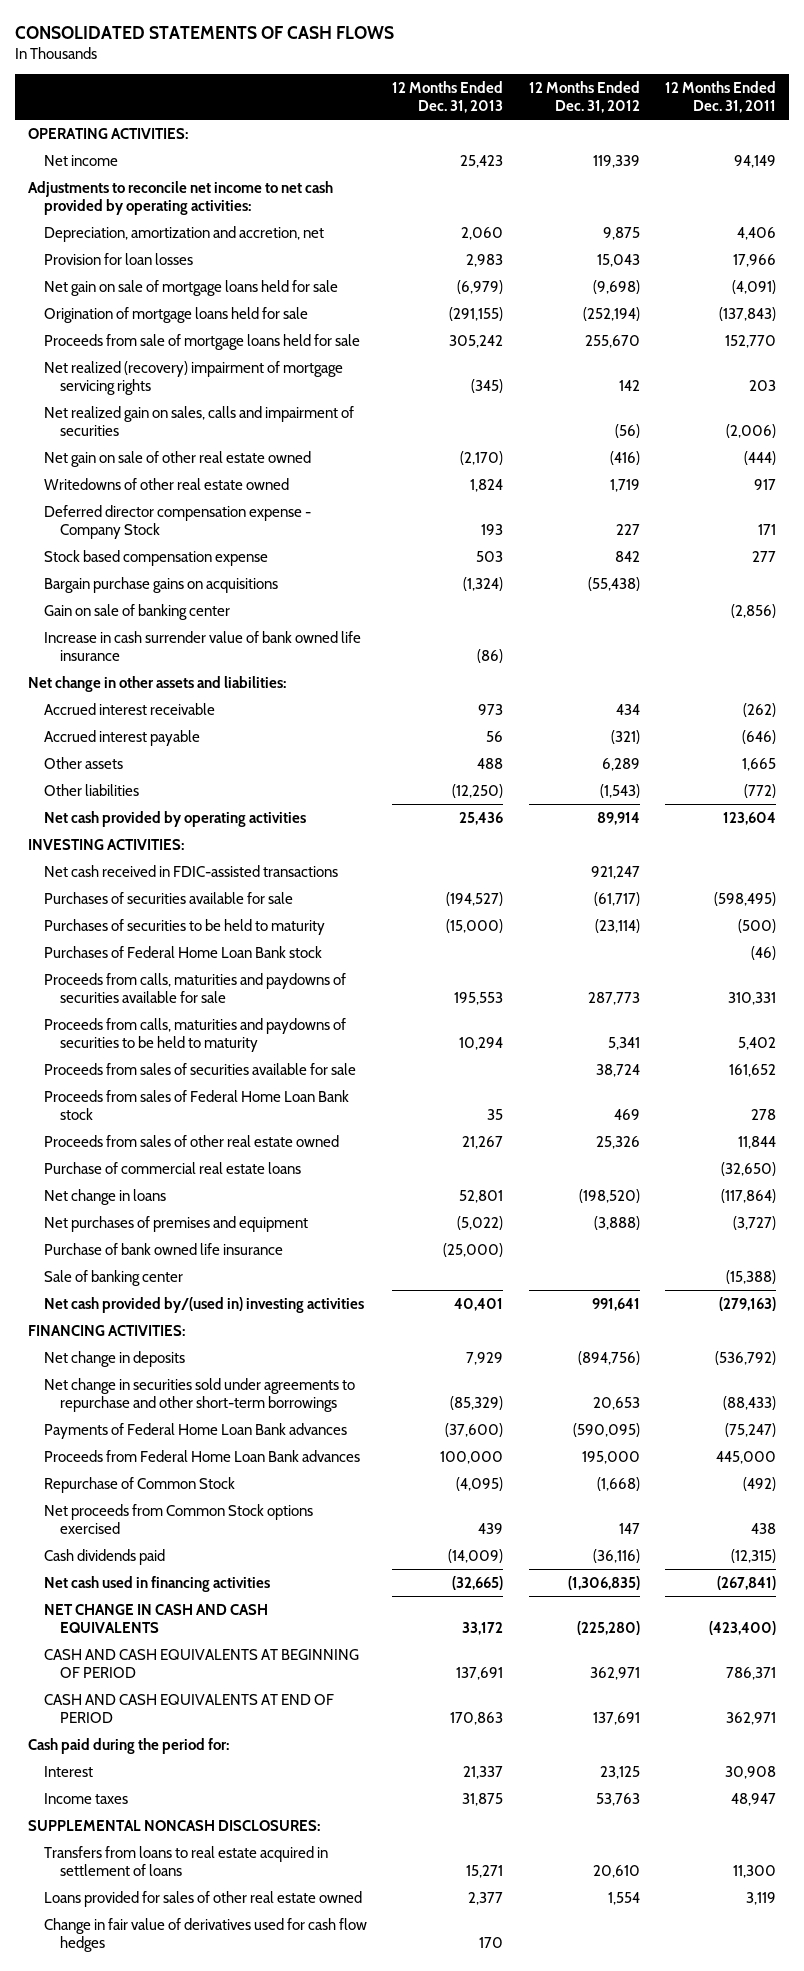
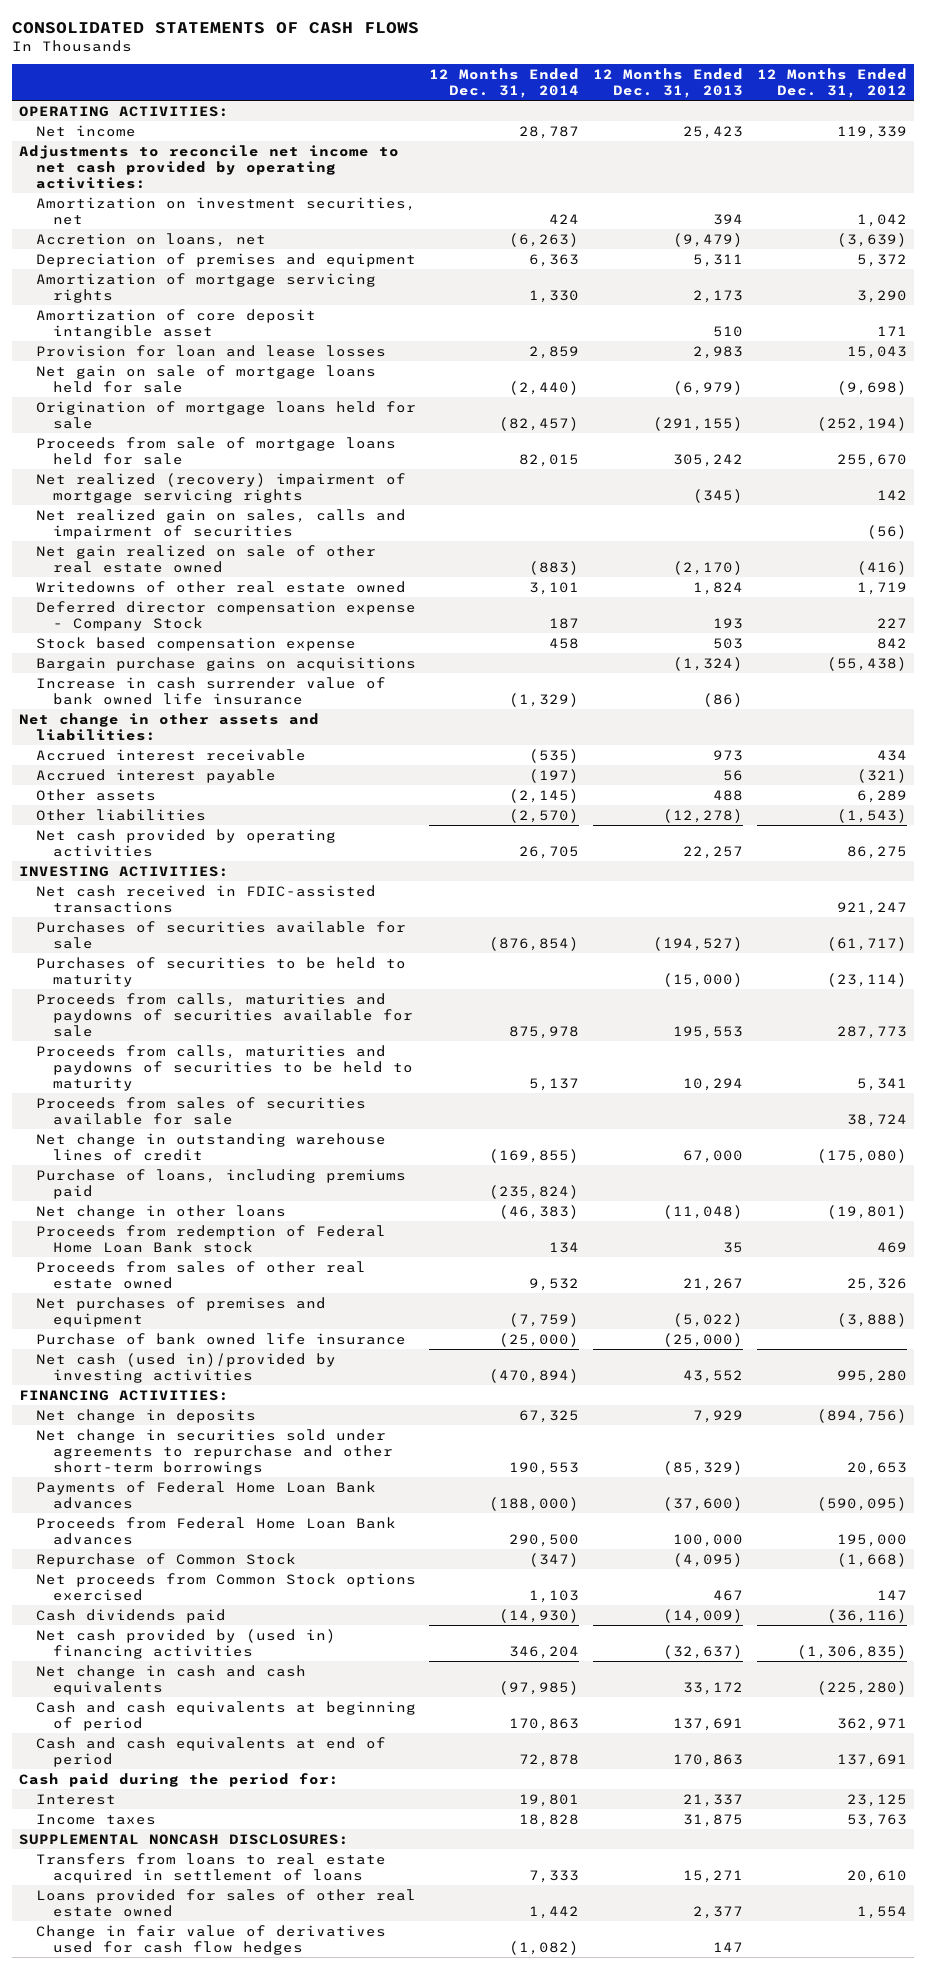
- | 12 Months Ended Dec. 31, 2013 | 12 Months Ended Dec. 31, 2012 | 12 Months Ended Dec. 31, 2011
+ | 12 Months Ended Dec. 31, 2014 | 12 Months Ended Dec. 31, 2013 | 12 Months Ended Dec. 31, 2012
- Depreciation, amortization and accretion, net | 2,060 | 9,875 | 4,406
- Provision for loan losses | 2,983 | 15,043 | 17,966
+ Amortization on investment securities, net | 424 | 394 | 1,042
+ Accretion on loans, net | (6,263) | (9,479) | (3,639)
+ Depreciation of premises and equipment | 6,363 | 5,311 | 5,372
+ Amortization of mortgage servicing rights | 1,330 | 2,173 | 3,290
+ Amortization of core deposit intangible asset | | 510 | 171
+ Provision for loan and lease losses | 2,859 | 2,983 | 15,043
- Net gain on sale of other real estate owned | (2,170) | (416) | (444)
+ Net gain realized on sale of other real estate owned | (883) | (2,170) | (416)
- Gain on sale of banking center | | | (2,856)
- Other liabilities | (12,250) | (1,543) | (772)
- Net cash provided by operating activities | 25,436 | 89,914 | 123,604
+ Other liabilities | (2,570) | (12,278) | (1,543)
+ Net cash provided by operating activities | 26,705 | 22,257 | 86,275
- Purchases of Federal Home Loan Bank stock | | | (46)
- Proceeds from sales of Federal Home Loan Bank stock | 35 | 469 | 278
+ Net change in outstanding warehouse lines of credit | (169,855) | 67,000 | (175,080)
+ Purchase of loans, including premiums paid | (235,824) | |
+ Net change in other loans | (46,383) | (11,048) | (19,801)
+ Proceeds from redemption of Federal Home Loan Bank stock | 134 | 35 | 469
- Purchase of commercial real estate loans | | | (32,650)
- Net change in loans | 52,801 | (198,520) | (117,864)
- Sale of banking center | | | (15,388)
- Net cash provided by/(used in) investing activities | 40,401 | 991,641 | (279,163)
+ Net cash (used in)/provided by investing activities | (470,894) | 43,552 | 995,280
- Net proceeds from Common Stock options exercised | 439 | 147 | 438
+ Net proceeds from Common Stock options exercised | 1,103 | 467 | 147
- Net cash used in financing activities | (32,665) | (1,306,835) | (267,841)
- NET CHANGE IN CASH AND CASH EQUIVALENTS | 33,172 | (225,280) | (423,400)
- CASH AND CASH EQUIVALENTS AT BEGINNING OF PERIOD | 137,691 | 362,971 | 786,371
- CASH AND CASH EQUIVALENTS AT END OF PERIOD | 170,863 | 137,691 | 362,971
+ Net cash provided by (used in) financing activities | 346,204 | (32,637) | (1,306,835)
+ Net change in cash and cash equivalents | (97,985) | 33,172 | (225,280)
+ Cash and cash equivalents at beginning of period | 170,863 | 137,691 | 362,971
+ Cash and cash equivalents at end of period | 72,878 | 170,863 | 137,691
- Change in fair value of derivatives used for cash flow hedges | 170 | |
+ Change in fair value of derivatives used for cash flow hedges | (1,082) | 147 |

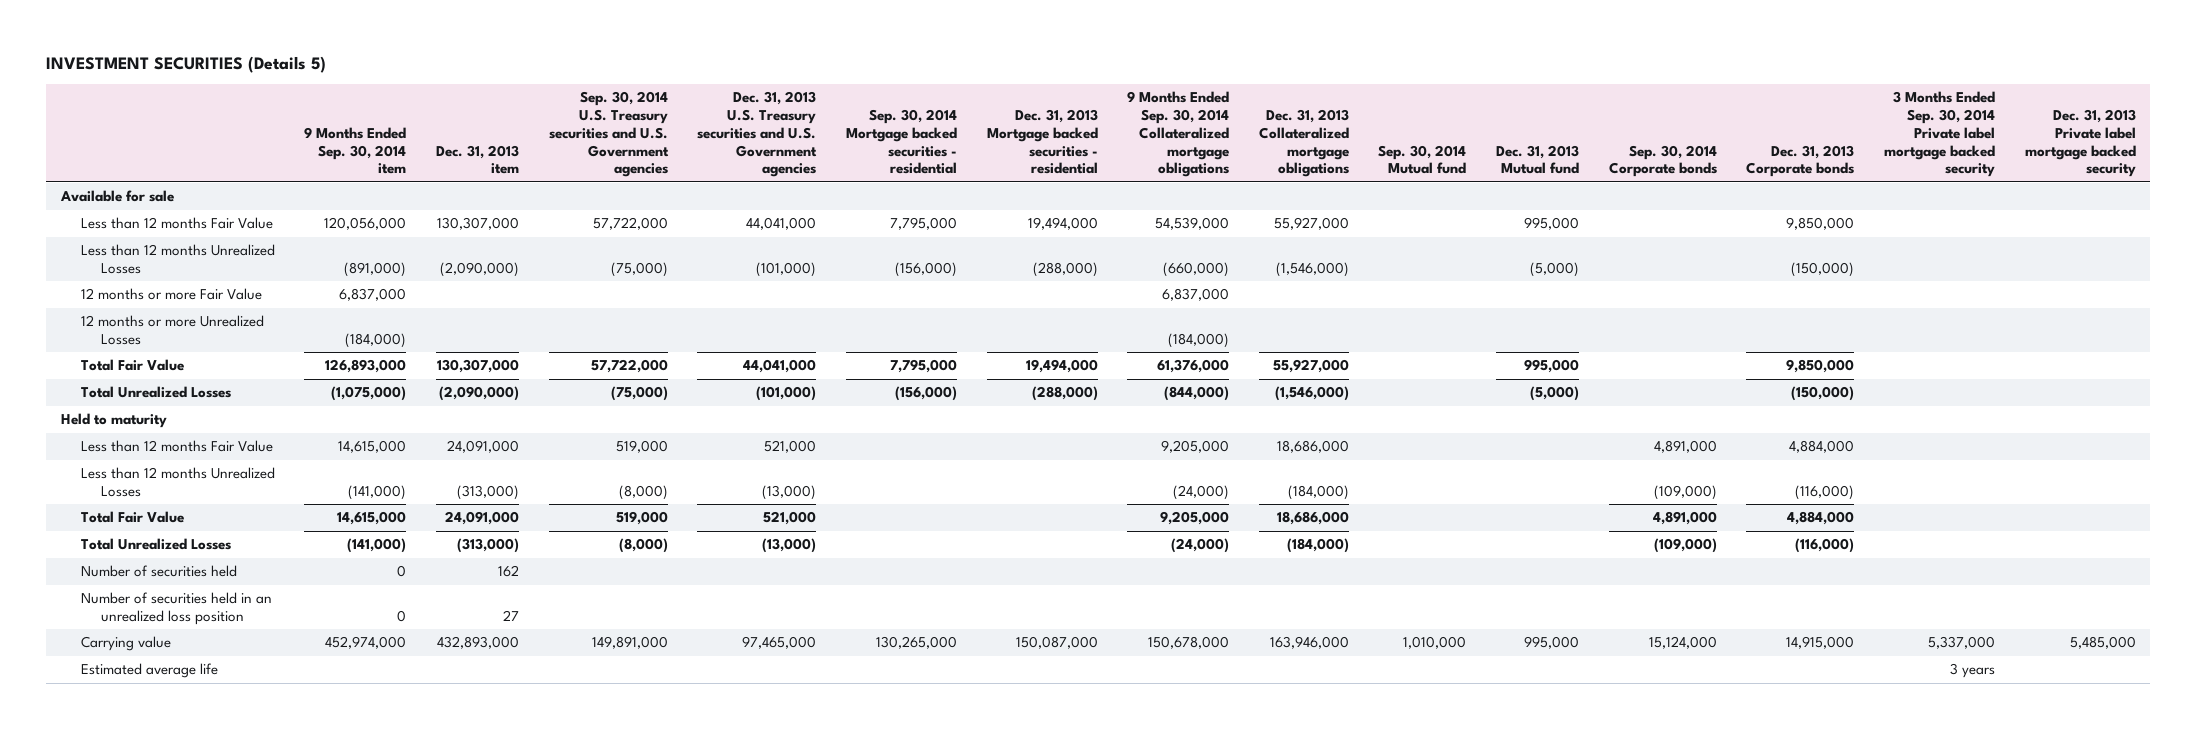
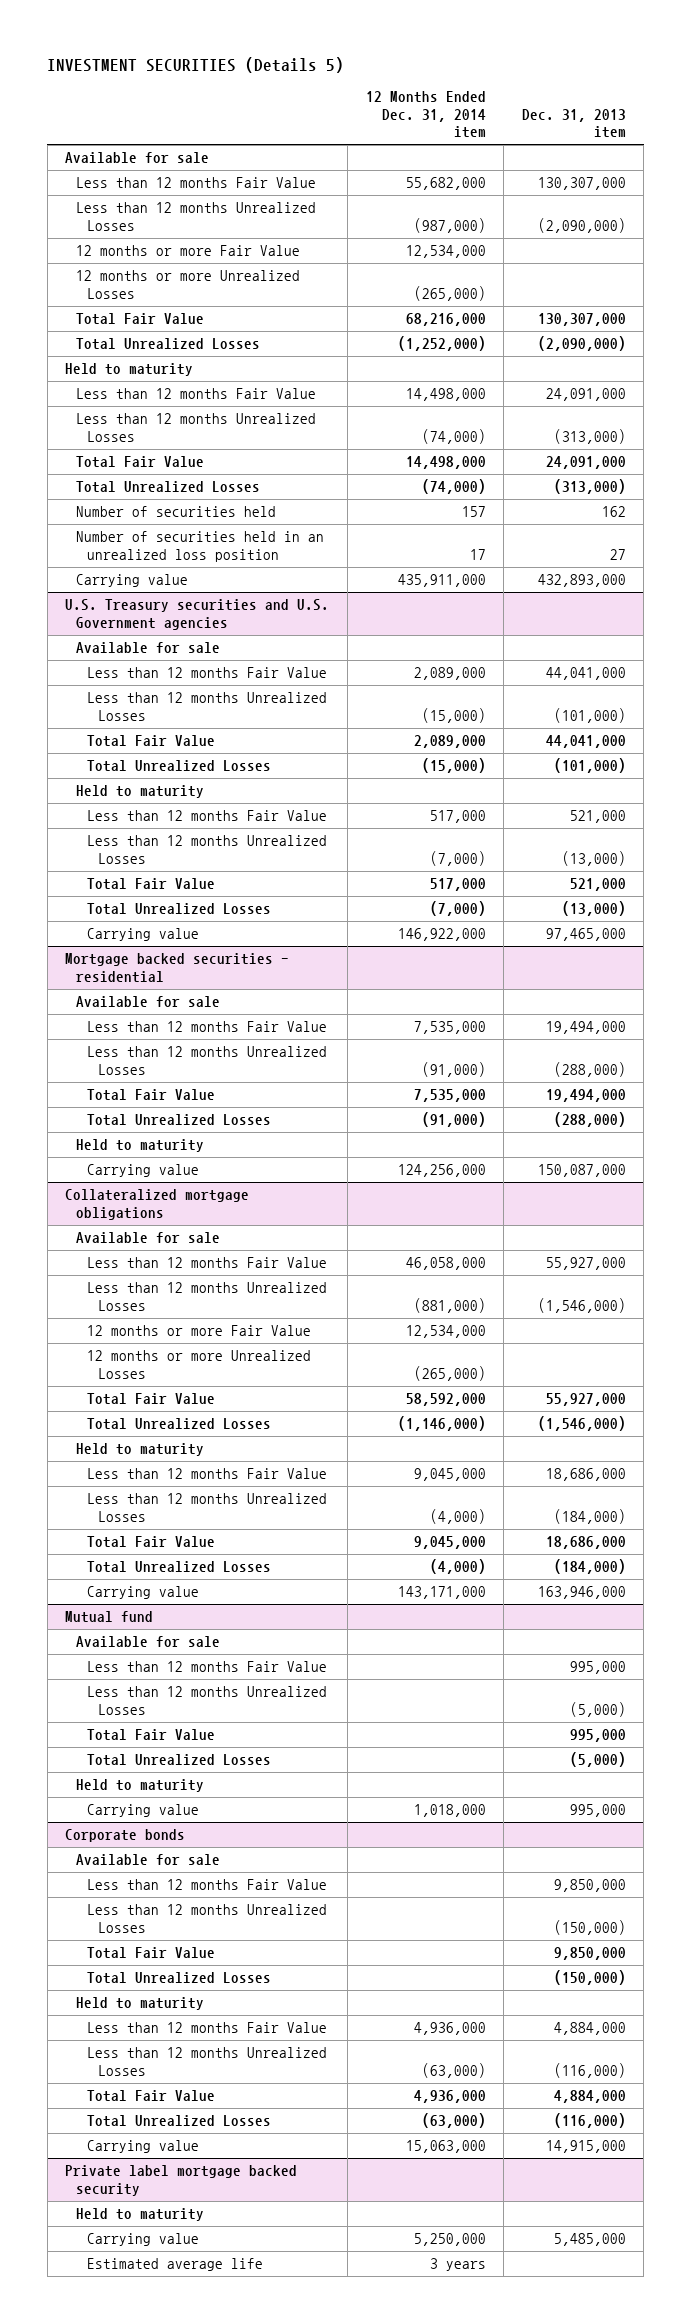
- | 9 Months Ended Sep. 30, 2014 item | Dec. 31, 2013 item | Sep. 30, 2014 U.S. Treasury securities and U.S. Government agencies | Dec. 31, 2013 U.S. Treasury securities and U.S. Government agencies | Sep. 30, 2014 Mortgage backed securities - residential | Dec. 31, 2013 Mortgage backed securities - residential | 9 Months Ended Sep. 30, 2014 Collateralized mortgage obligations | Dec. 31, 2013 Collateralized mortgage obligations | Sep. 30, 2014 Mutual fund | Dec. 31, 2013 Mutual fund | Sep. 30, 2014 Corporate bonds | Dec. 31, 2013 Corporate bonds | 3 Months Ended Sep. 30, 2014 Private label mortgage backed security | Dec. 31, 2013 Private label mortgage backed security
+ | 12 Months Ended Dec. 31, 2014 item | Dec. 31, 2013 item
+ U.S. Treasury securities and U.S. Government agencies
+ Available for sale
+ Less than 12 months Fair Value | 2,089,000 | 44,041,000
+ Less than 12 months Unrealized Losses | (15,000) | (101,000)
+ Total Fair Value | 2,089,000 | 44,041,000
+ Total Unrealized Losses | (15,000) | (101,000)
+ Held to maturity
+ Less than 12 months Fair Value | 517,000 | 521,000
+ Less than 12 months Unrealized Losses | (7,000) | (13,000)
+ Total Fair Value | 517,000 | 521,000
+ Total Unrealized Losses | (7,000) | (13,000)
+ Carrying value | 146,922,000 | 97,465,000
+ Mortgage backed securities - residential
+ Available for sale
+ Less than 12 months Fair Value | 7,535,000 | 19,494,000
+ Less than 12 months Unrealized Losses | (91,000) | (288,000)
+ Total Fair Value | 7,535,000 | 19,494,000
+ Total Unrealized Losses | (91,000) | (288,000)
+ Held to maturity
+ Carrying value | 124,256,000 | 150,087,000
+ Collateralized mortgage obligations
+ Available for sale
+ Less than 12 months Fair Value | 46,058,000 | 55,927,000
+ Less than 12 months Unrealized Losses | (881,000) | (1,546,000)
+ 12 months or more Fair Value | 12,534,000 |
+ 12 months or more Unrealized Losses | (265,000) |
+ Total Fair Value | 58,592,000 | 55,927,000
+ Total Unrealized Losses | (1,146,000) | (1,546,000)
+ Held to maturity
+ Less than 12 months Fair Value | 9,045,000 | 18,686,000
+ Less than 12 months Unrealized Losses | (4,000) | (184,000)
+ Total Fair Value | 9,045,000 | 18,686,000
+ Total Unrealized Losses | (4,000) | (184,000)
+ Carrying value | 143,171,000 | 163,946,000
+ Mutual fund
+ Available for sale
+ Less than 12 months Fair Value | | 995,000
+ Less than 12 months Unrealized Losses | | (5,000)
+ Total Fair Value | | 995,000
+ Total Unrealized Losses | | (5,000)
+ Held to maturity
+ Carrying value | 1,018,000 | 995,000
+ Corporate bonds
+ Available for sale
+ Less than 12 months Fair Value | | 9,850,000
+ Less than 12 months Unrealized Losses | | (150,000)
+ Total Fair Value | | 9,850,000
+ Total Unrealized Losses | | (150,000)
+ Held to maturity
+ Less than 12 months Fair Value | 4,936,000 | 4,884,000
+ Less than 12 months Unrealized Losses | (63,000) | (116,000)
+ Total Fair Value | 4,936,000 | 4,884,000
+ Total Unrealized Losses | (63,000) | (116,000)
+ Carrying value | 15,063,000 | 14,915,000
+ Private label mortgage backed security
+ Held to maturity
+ Carrying value | 5,250,000 | 5,485,000

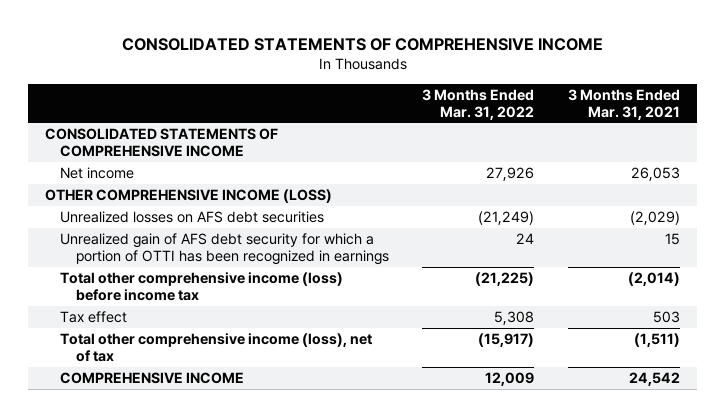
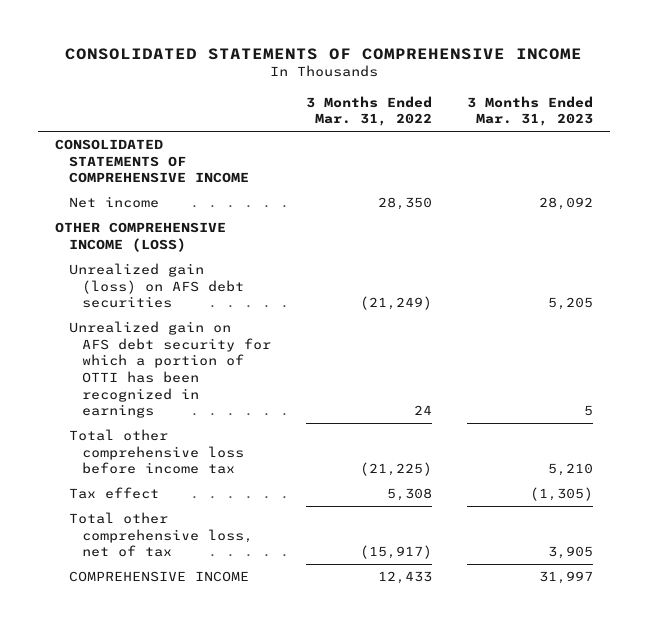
- | 3 Months Ended Mar. 31, 2022 | 3 Months Ended Mar. 31, 2021
+ | 3 Months Ended Mar. 31, 2022 | 3 Months Ended Mar. 31, 2023
- Net income | 27,926 | 26,053
+ Net income | 28,350 | 28,092
- Unrealized losses on AFS debt securities | (21,249) | (2,029)
- Unrealized gain of AFS debt security for which a portion of OTTI has been recognized in earnings | 24 | 15
- Total other comprehensive income (loss) before income tax | (21,225) | (2,014)
+ Unrealized gain (loss) on AFS debt securities | (21,249) | 5,205
+ Unrealized gain on AFS debt security for which a portion of OTTI has been recognized in earnings | 24 | 5
+ Total other comprehensive loss before income tax | (21,225) | 5,210
- Total other comprehensive income (loss), net of tax | (15,917) | (1,511)
- COMPREHENSIVE INCOME | 12,009 | 24,542
+ Total other comprehensive loss, net of tax | (15,917) | 3,905
+ COMPREHENSIVE INCOME | 12,433 | 31,997

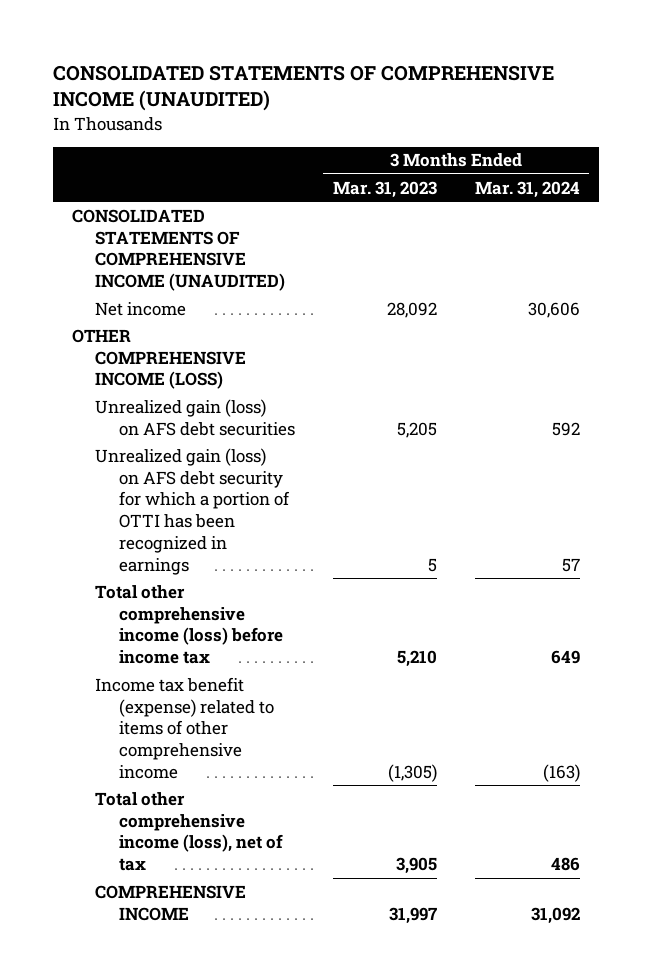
- CONSOLIDATED STATEMENTS OF COMPREHENSIVE INCOME
+ CONSOLIDATED STATEMENTS OF COMPREHENSIVE INCOME (UNAUDITED)
- | 3 Months Ended Mar. 31, 2022 | 3 Months Ended Mar. 31, 2023
+ | 3 Months Ended Mar. 31, 2023 | 3 Months Ended Mar. 31, 2024
- CONSOLIDATED STATEMENTS OF COMPREHENSIVE INCOME
+ CONSOLIDATED STATEMENTS OF COMPREHENSIVE INCOME (UNAUDITED)
- Unrealized gain on AFS debt security for which a portion of OTTI has been recognized in earnings | 24 | 5
- Total other comprehensive loss before income tax | (21,225) | 5,210
- Tax effect | 5,308 | (1,305)
- Total other comprehensive loss, net of tax | (15,917) | 3,905
+ Unrealized gain (loss) on AFS debt security for which a portion of OTTI has been recognized in earnings | 5 | 57
+ Total other comprehensive income (loss) before income tax | 5,210 | 649
+ Income tax benefit (expense) related to items of other comprehensive income | (1,305) | (163)
+ Total other comprehensive income (loss), net of tax | 3,905 | 486

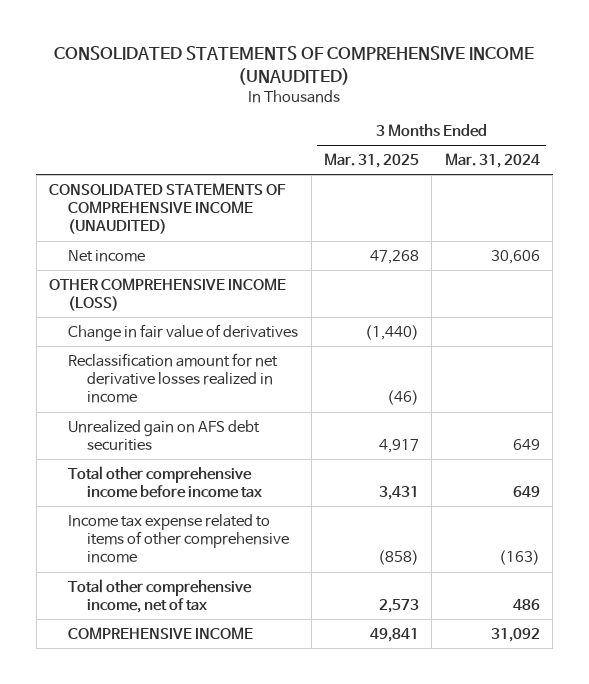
- | 3 Months Ended Mar. 31, 2023 | 3 Months Ended Mar. 31, 2024
+ | 3 Months Ended Mar. 31, 2025 | 3 Months Ended Mar. 31, 2024
- Unrealized gain (loss) on AFS debt securities | 5,205 | 592
- Unrealized gain (loss) on AFS debt security for which a portion of OTTI has been recognized in earnings | 5 | 57
- Total other comprehensive income (loss) before income tax | 5,210 | 649
- Income tax benefit (expense) related to items of other comprehensive income | (1,305) | (163)
- Total other comprehensive income (loss), net of tax | 3,905 | 486
+ Change in fair value of derivatives | (1,440) |
+ Reclassification amount for net derivative losses realized in income | (46) |
+ Unrealized gain on AFS debt securities | 4,917 | 649
+ Total other comprehensive income before income tax | 3,431 | 649
+ Income tax expense related to items of other comprehensive income | (858) | (163)
+ Total other comprehensive income, net of tax | 2,573 | 486

